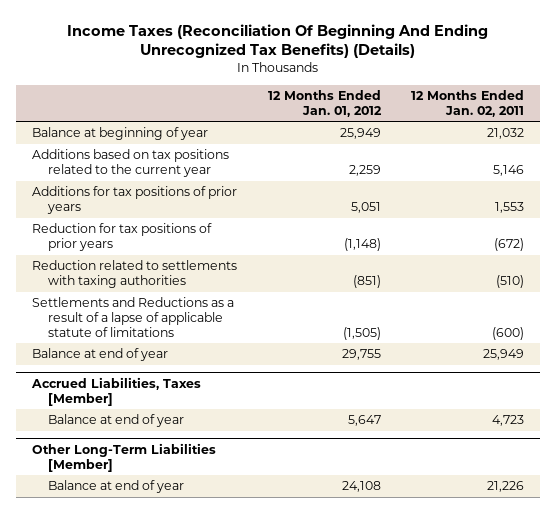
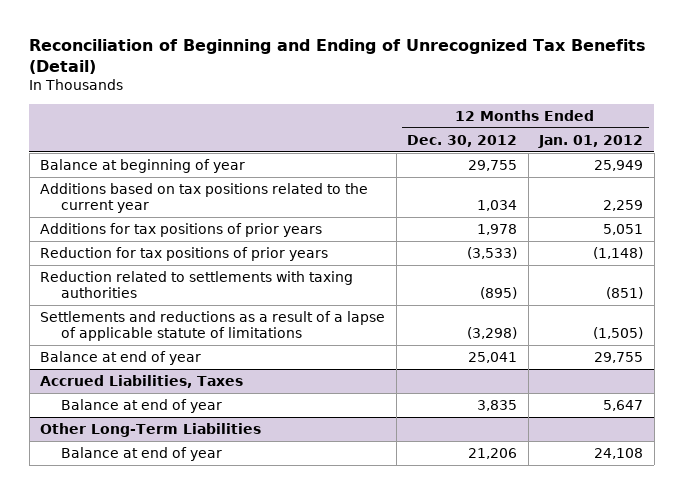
- Income Taxes (Reconciliation Of Beginning And Ending Unrecognized Tax Benefits) (Details)
+ Reconciliation of Beginning and Ending of Unrecognized Tax Benefits (Detail)
- | 12 Months Ended Jan. 01, 2012 | 12 Months Ended Jan. 02, 2011
+ | 12 Months Ended Dec. 30, 2012 | 12 Months Ended Jan. 01, 2012
- Settlements and Reductions as a result of a lapse of applicable statute of limitations | (1,505) | (600)
+ Settlements and reductions as a result of a lapse of applicable statute of limitations | (3,298) | (1,505)
- Accrued Liabilities, Taxes [Member]
+ Accrued Liabilities, Taxes
- Other Long-Term Liabilities [Member]
+ Other Long-Term Liabilities

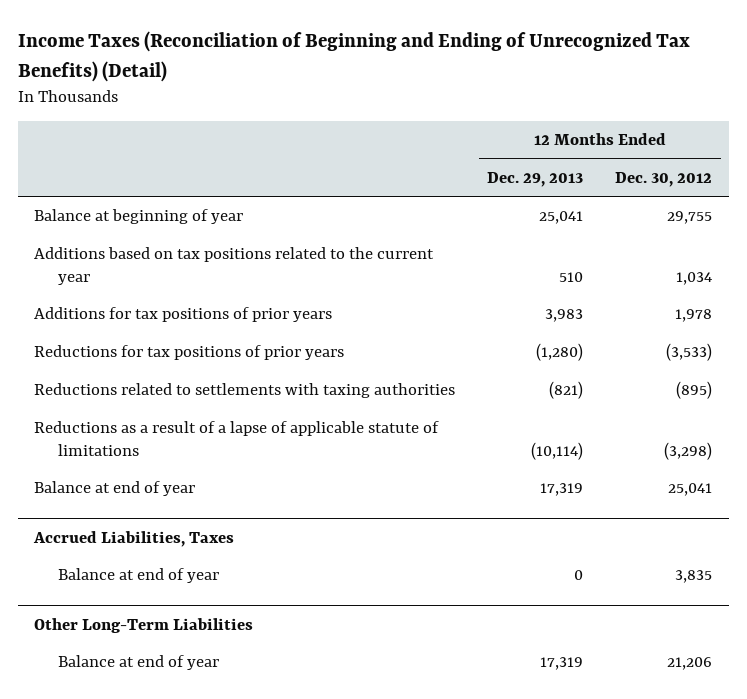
- Reconciliation of Beginning and Ending of Unrecognized Tax Benefits (Detail)
+ Income Taxes (Reconciliation of Beginning and Ending of Unrecognized Tax Benefits) (Detail)
- | 12 Months Ended Dec. 30, 2012 | 12 Months Ended Jan. 01, 2012
+ | 12 Months Ended Dec. 29, 2013 | 12 Months Ended Dec. 30, 2012
- Reduction for tax positions of prior years | (3,533) | (1,148)
- Reduction related to settlements with taxing authorities | (895) | (851)
- Settlements and reductions as a result of a lapse of applicable statute of limitations | (3,298) | (1,505)
+ Reductions for tax positions of prior years | (1,280) | (3,533)
+ Reductions related to settlements with taxing authorities | (821) | (895)
+ Reductions as a result of a lapse of applicable statute of limitations | (10,114) | (3,298)

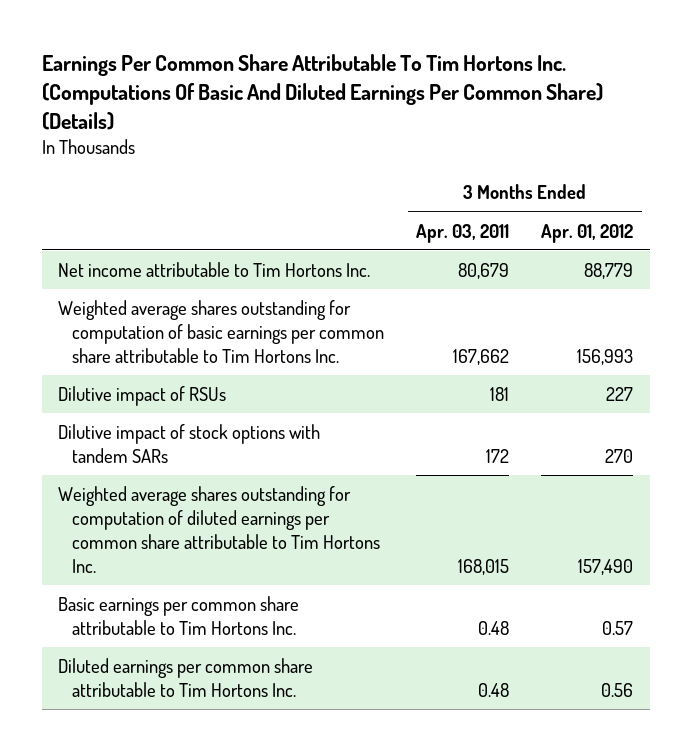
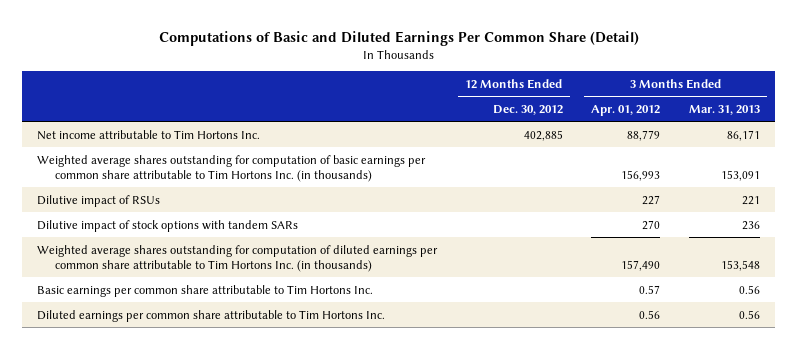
- Earnings Per Common Share Attributable To Tim Hortons Inc. (Computations Of Basic And Diluted Earnings Per Common Share) (Details)
+ Computations of Basic and Diluted Earnings Per Common Share (Detail)
- | 3 Months Ended Apr. 03, 2011 | 3 Months Ended Apr. 01, 2012
+ | 12 Months Ended Dec. 30, 2012 | 3 Months Ended Apr. 01, 2012 | 3 Months Ended Mar. 31, 2013
- Weighted average shares outstanding for computation of basic earnings per common share attributable to Tim Hortons Inc. | 167,662 | 156,993
+ Weighted average shares outstanding for computation of basic earnings per common share attributable to Tim Hortons Inc. (in thousands) | | 156,993 | 153,091
- Weighted average shares outstanding for computation of diluted earnings per common share attributable to Tim Hortons Inc. | 168,015 | 157,490
+ Weighted average shares outstanding for computation of diluted earnings per common share attributable to Tim Hortons Inc. (in thousands) | | 157,490 | 153,548

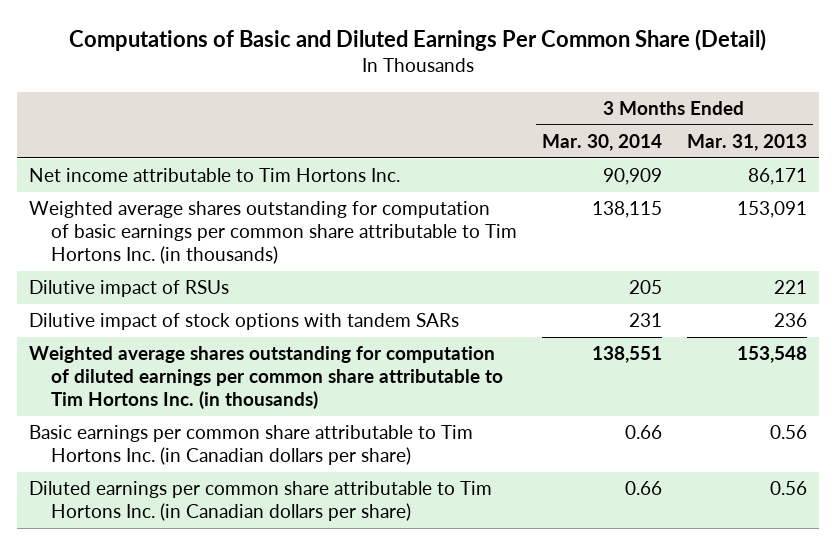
- | 12 Months Ended Dec. 30, 2012 | 3 Months Ended Apr. 01, 2012 | 3 Months Ended Mar. 31, 2013
+ | 3 Months Ended Mar. 30, 2014 | 3 Months Ended Mar. 31, 2013
- Basic earnings per common share attributable to Tim Hortons Inc. | | 0.57 | 0.56
- Diluted earnings per common share attributable to Tim Hortons Inc. | | 0.56 | 0.56
+ Basic earnings per common share attributable to Tim Hortons Inc. (in Canadian dollars per share) | 0.66 | 0.56
+ Diluted earnings per common share attributable to Tim Hortons Inc. (in Canadian dollars per share) | 0.66 | 0.56

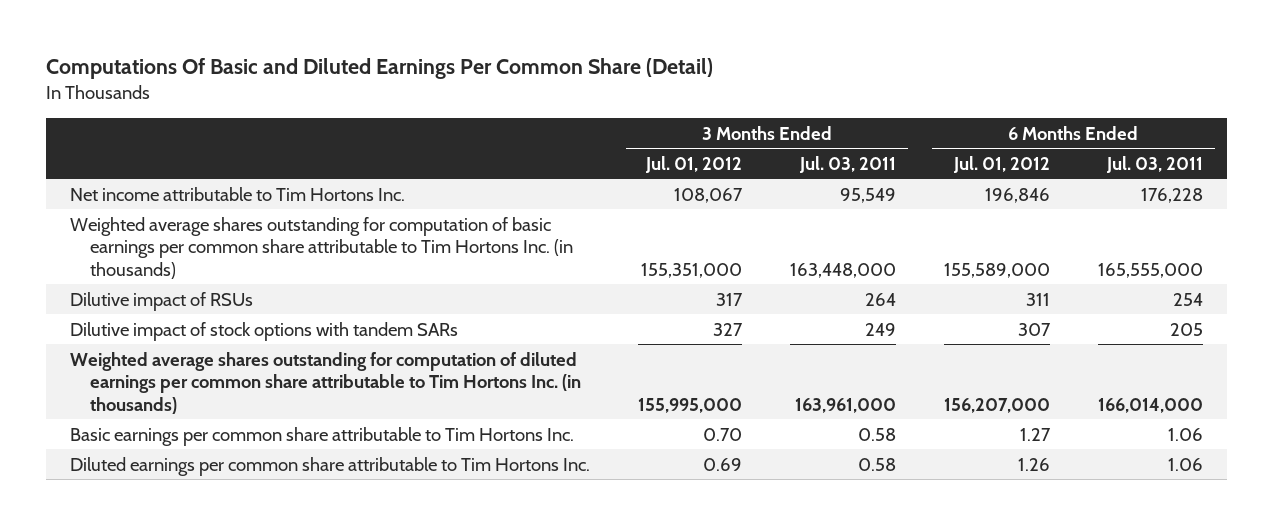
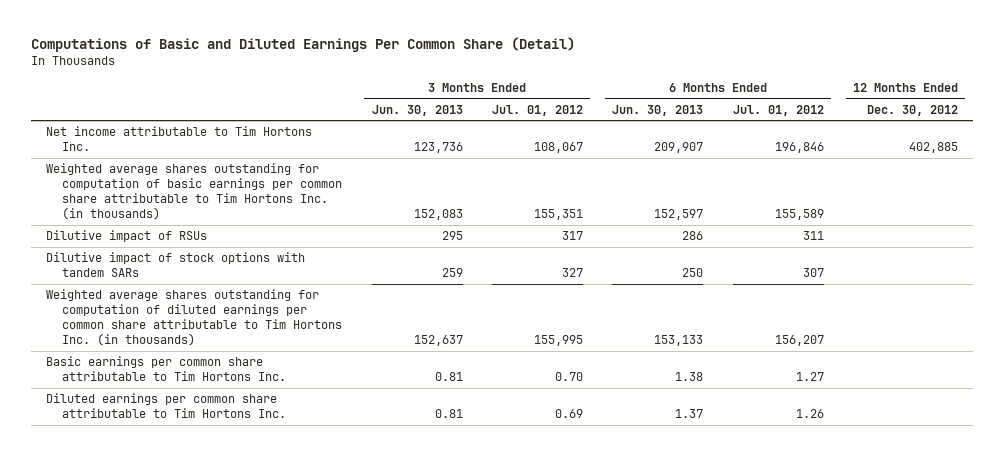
- Computations Of Basic and Diluted Earnings Per Common Share (Detail)
+ Computations of Basic and Diluted Earnings Per Common Share (Detail)
- | 3 Months Ended Jul. 01, 2012 | 3 Months Ended Jul. 03, 2011 | 6 Months Ended Jul. 01, 2012 | 6 Months Ended Jul. 03, 2011
+ | 3 Months Ended Jun. 30, 2013 | 3 Months Ended Jul. 01, 2012 | 6 Months Ended Jun. 30, 2013 | 6 Months Ended Jul. 01, 2012 | 12 Months Ended Dec. 30, 2012
- Weighted average shares outstanding for computation of basic earnings per common share attributable to Tim Hortons Inc. (in thousands) | 155,351,000 | 163,448,000 | 155,589,000 | 165,555,000
+ Weighted average shares outstanding for computation of basic earnings per common share attributable to Tim Hortons Inc. (in thousands) | 152,083 | 155,351 | 152,597 | 155,589 |
- Weighted average shares outstanding for computation of diluted earnings per common share attributable to Tim Hortons Inc. (in thousands) | 155,995,000 | 163,961,000 | 156,207,000 | 166,014,000
+ Weighted average shares outstanding for computation of diluted earnings per common share attributable to Tim Hortons Inc. (in thousands) | 152,637 | 155,995 | 153,133 | 156,207 |

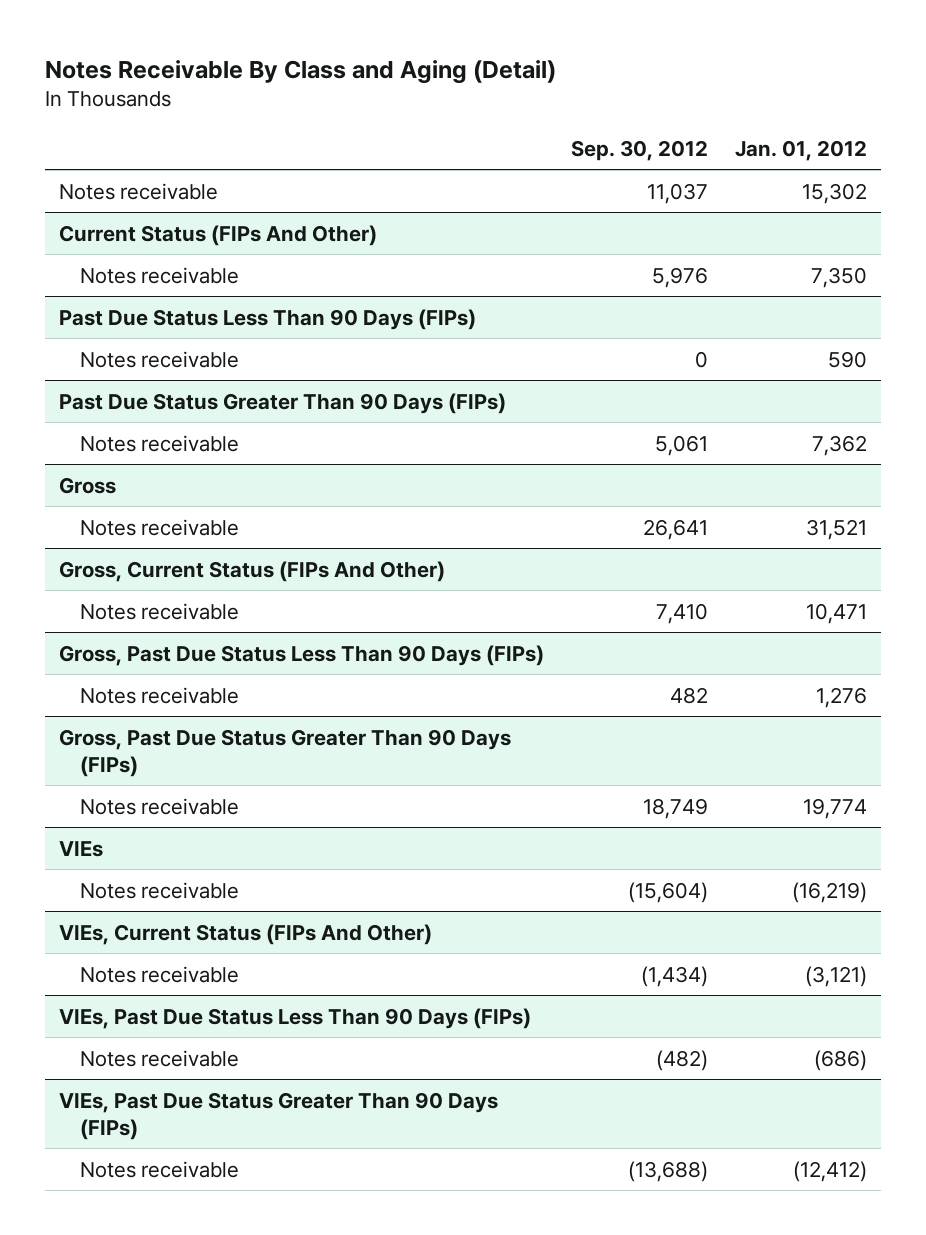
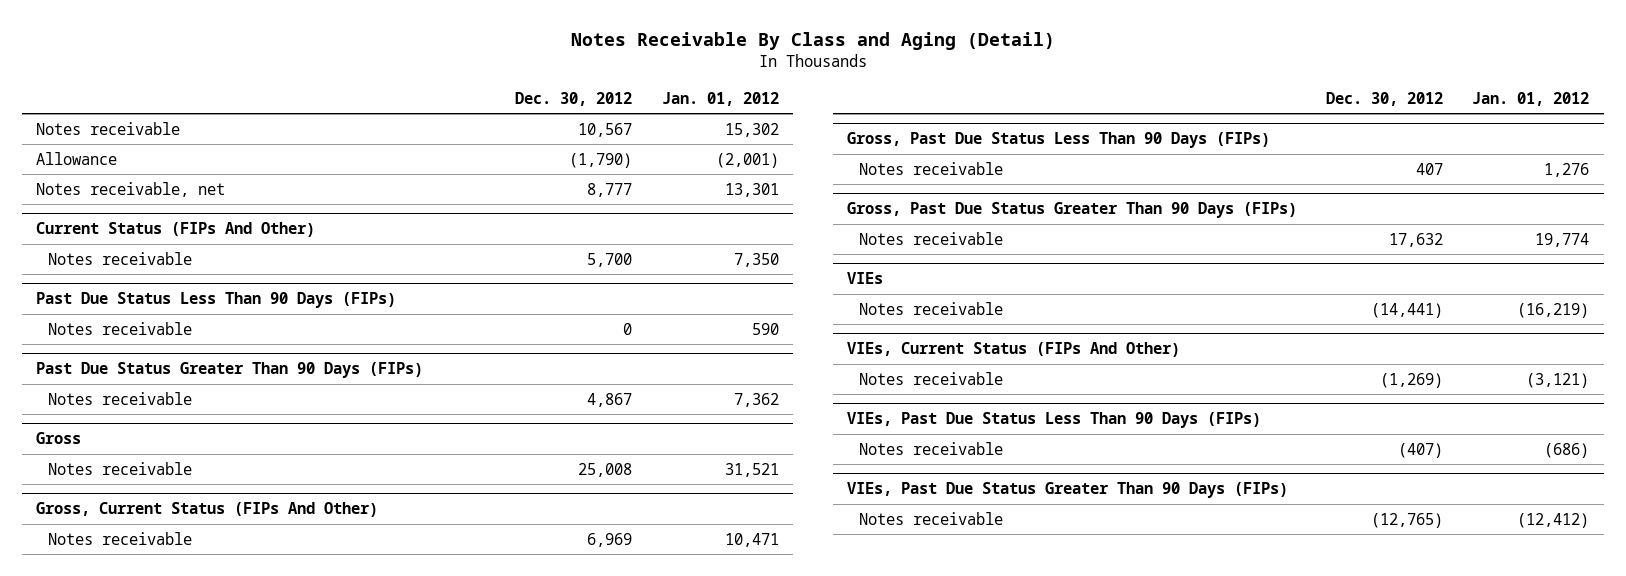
- | Sep. 30, 2012 | Jan. 01, 2012
+ | Dec. 30, 2012 | Jan. 01, 2012
+ Allowance | (1,790) | (2,001)
+ Notes receivable, net | 8,777 | 13,301

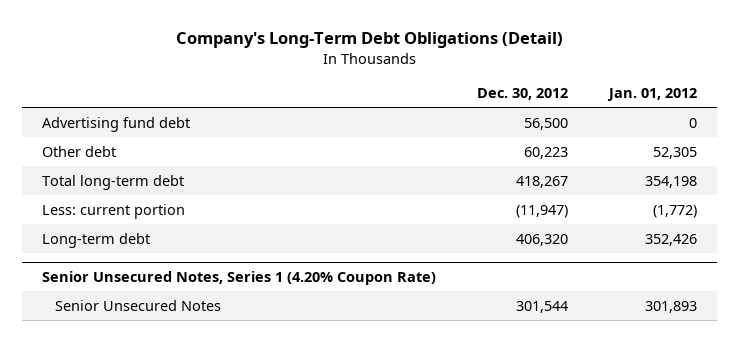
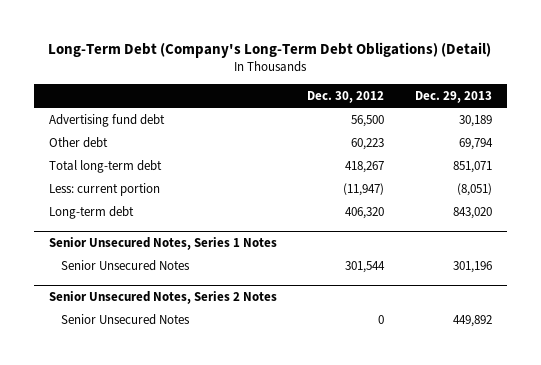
- Company's Long-Term Debt Obligations (Detail)
+ Long-Term Debt (Company's Long-Term Debt Obligations) (Detail)
- | Dec. 30, 2012 | Jan. 01, 2012
+ | Dec. 30, 2012 | Dec. 29, 2013
- Senior Unsecured Notes, Series 1 (4.20% Coupon Rate)
+ Senior Unsecured Notes, Series 1 Notes
+ Senior Unsecured Notes, Series 2 Notes
+ Senior Unsecured Notes | 0 | 449,892

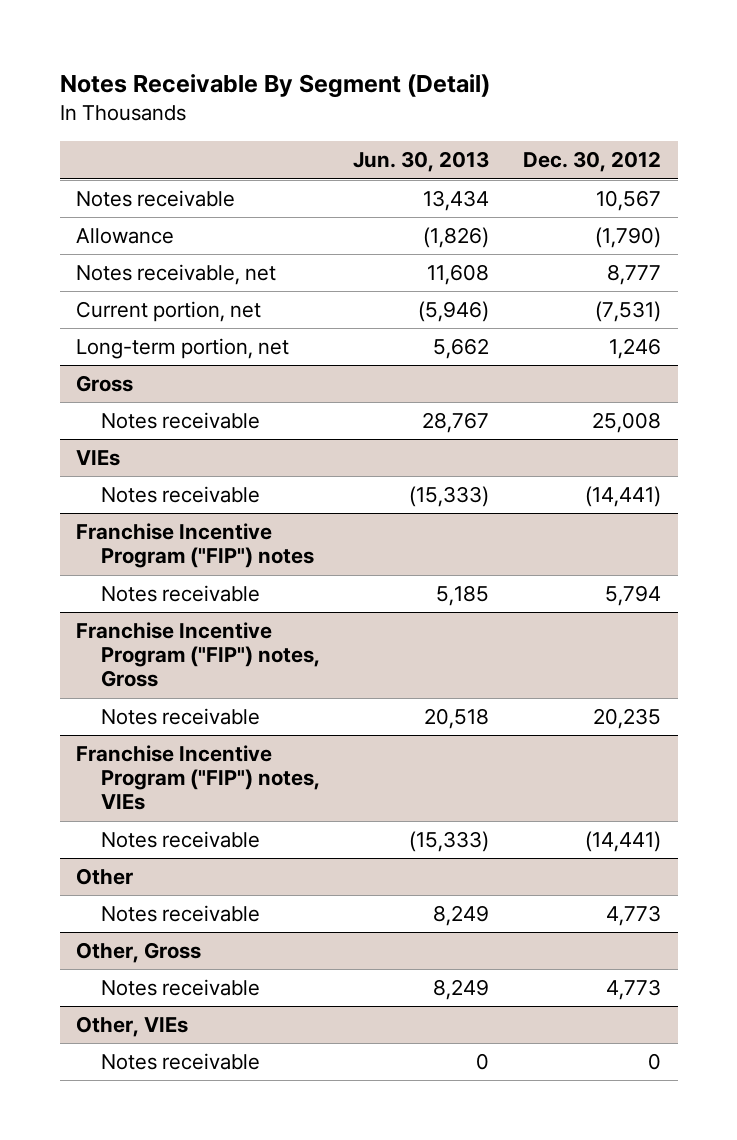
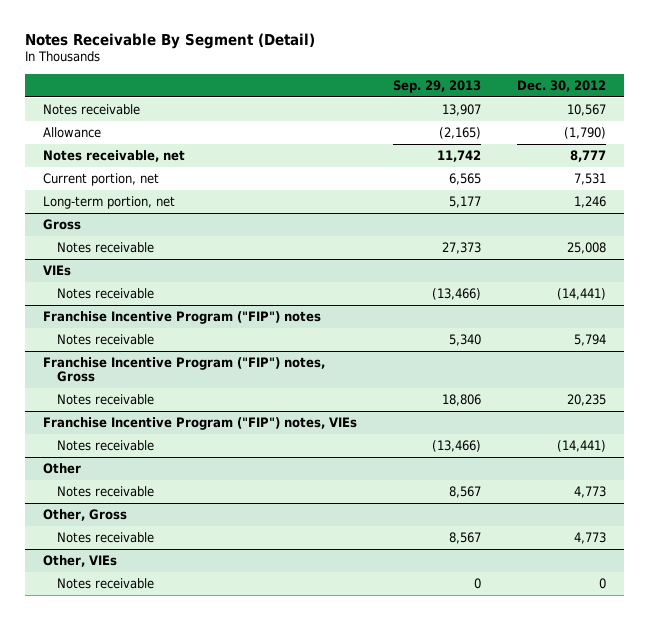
- | Jun. 30, 2013 | Dec. 30, 2012
+ | Sep. 29, 2013 | Dec. 30, 2012
- Current portion, net | (5,946) | (7,531)
+ Current portion, net | 6,565 | 7,531

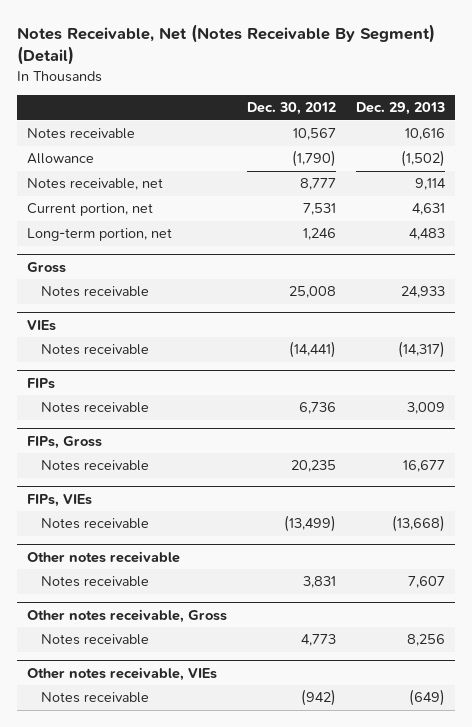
- Notes Receivable By Segment (Detail)
+ Notes Receivable, Net (Notes Receivable By Segment) (Detail)
- | Sep. 29, 2013 | Dec. 30, 2012
+ | Dec. 30, 2012 | Dec. 29, 2013
- Franchise Incentive Program ("FIP") notes
- Notes receivable | 5,340 | 5,794
- Franchise Incentive Program ("FIP") notes, Gross
+ FIPs
+ Notes receivable | 6,736 | 3,009
+ FIPs, Gross
- Franchise Incentive Program ("FIP") notes, VIEs
- Notes receivable | (13,466) | (14,441)
- Other
- Notes receivable | 8,567 | 4,773
- Other, Gross
+ FIPs, VIEs
+ Notes receivable | (13,499) | (13,668)
+ Other notes receivable
+ Notes receivable | 3,831 | 7,607
+ Other notes receivable, Gross
- Other, VIEs
- Notes receivable | 0 | 0
+ Other notes receivable, VIEs
+ Notes receivable | (942) | (649)

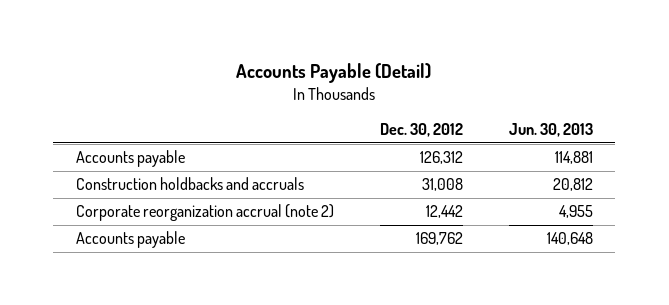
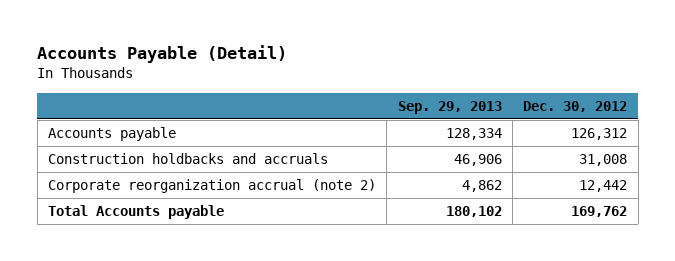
- | Dec. 30, 2012 | Jun. 30, 2013
+ | Sep. 29, 2013 | Dec. 30, 2012
- Accounts payable | 169,762 | 140,648
+ Total Accounts payable | 180,102 | 169,762

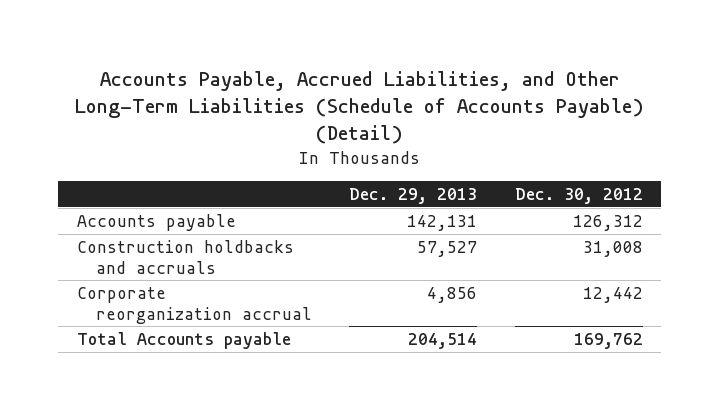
- Accounts Payable (Detail)
+ Accounts Payable, Accrued Liabilities, and Other Long-Term Liabilities (Schedule of Accounts Payable) (Detail)
- | Sep. 29, 2013 | Dec. 30, 2012
+ | Dec. 29, 2013 | Dec. 30, 2012
- Corporate reorganization accrual (note 2) | 4,862 | 12,442
+ Corporate reorganization accrual | 4,856 | 12,442

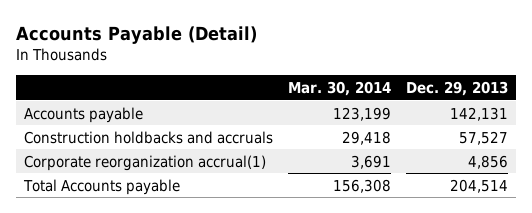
- Accounts Payable, Accrued Liabilities, and Other Long-Term Liabilities (Schedule of Accounts Payable) (Detail)
+ Accounts Payable (Detail)
- | Dec. 29, 2013 | Dec. 30, 2012
+ | Mar. 30, 2014 | Dec. 29, 2013
- Corporate reorganization accrual | 4,856 | 12,442
+ Corporate reorganization accrual(1) | 3,691 | 4,856

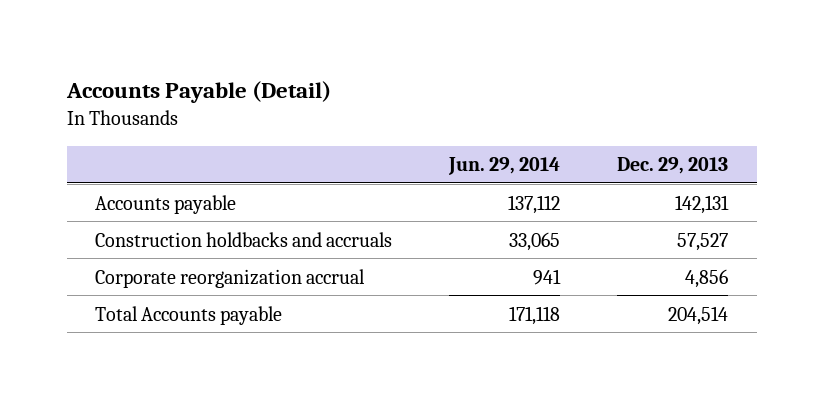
- | Mar. 30, 2014 | Dec. 29, 2013
+ | Jun. 29, 2014 | Dec. 29, 2013
- Corporate reorganization accrual(1) | 3,691 | 4,856
+ Corporate reorganization accrual | 941 | 4,856

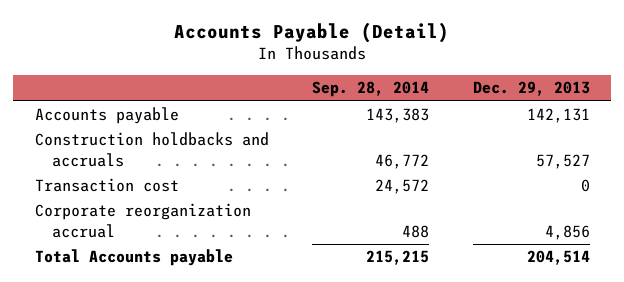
- | Jun. 29, 2014 | Dec. 29, 2013
+ | Sep. 28, 2014 | Dec. 29, 2013
+ Transaction cost | 24,572 | 0

